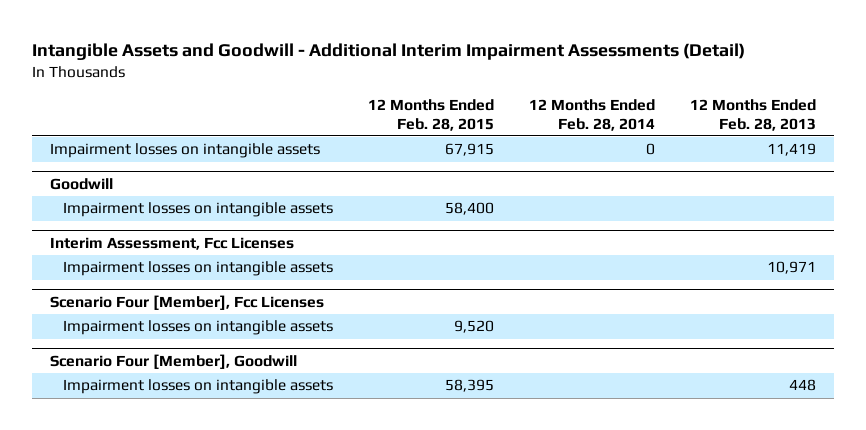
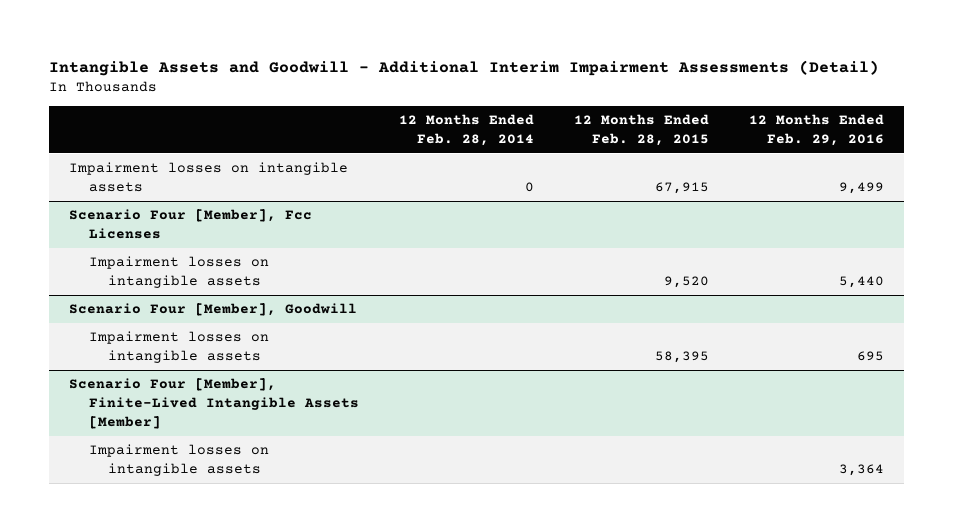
- | 12 Months Ended Feb. 28, 2015 | 12 Months Ended Feb. 28, 2014 | 12 Months Ended Feb. 28, 2013
+ | 12 Months Ended Feb. 28, 2014 | 12 Months Ended Feb. 28, 2015 | 12 Months Ended Feb. 29, 2016
- Goodwill
- Impairment losses on intangible assets | 58,400 | |
- Interim Assessment, Fcc Licenses
- Impairment losses on intangible assets | | | 10,971
+ Scenario Four [Member], Finite-Lived Intangible Assets [Member]
+ Impairment losses on intangible assets | | | 3,364

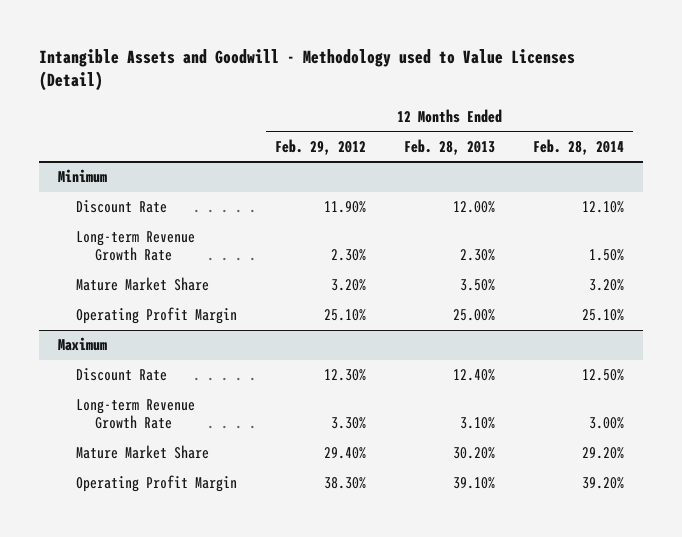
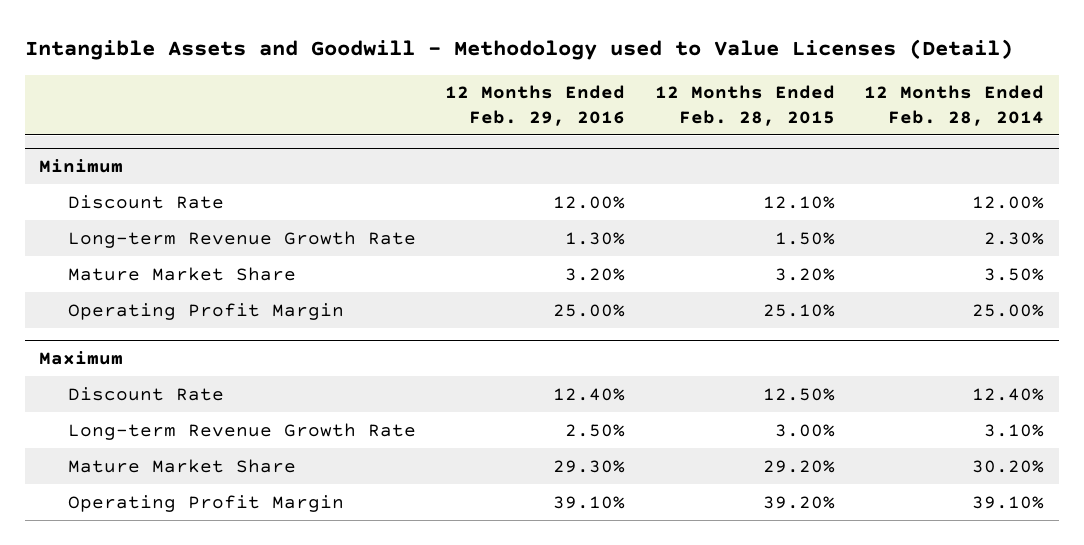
- | 12 Months Ended Feb. 29, 2012 | 12 Months Ended Feb. 28, 2013 | 12 Months Ended Feb. 28, 2014
+ | 12 Months Ended Feb. 29, 2016 | 12 Months Ended Feb. 28, 2015 | 12 Months Ended Feb. 28, 2014
@ Minimum
- Discount Rate | 11.90% | 12.00% | 12.10%
- Long-term Revenue Growth Rate | 2.30% | 2.30% | 1.50%
- Mature Market Share | 3.20% | 3.50% | 3.20%
- Operating Profit Margin | 25.10% | 25.00% | 25.10%
+ Discount Rate | 12.00% | 12.10% | 12.00%
+ Long-term Revenue Growth Rate | 1.30% | 1.50% | 2.30%
+ Mature Market Share | 3.20% | 3.20% | 3.50%
+ Operating Profit Margin | 25.00% | 25.10% | 25.00%
@ Maximum
- Discount Rate | 12.30% | 12.40% | 12.50%
- Long-term Revenue Growth Rate | 3.30% | 3.10% | 3.00%
- Mature Market Share | 29.40% | 30.20% | 29.20%
- Operating Profit Margin | 38.30% | 39.10% | 39.20%
+ Discount Rate | 12.40% | 12.50% | 12.40%
+ Long-term Revenue Growth Rate | 2.50% | 3.00% | 3.10%
+ Mature Market Share | 29.30% | 29.20% | 30.20%
+ Operating Profit Margin | 39.10% | 39.20% | 39.10%

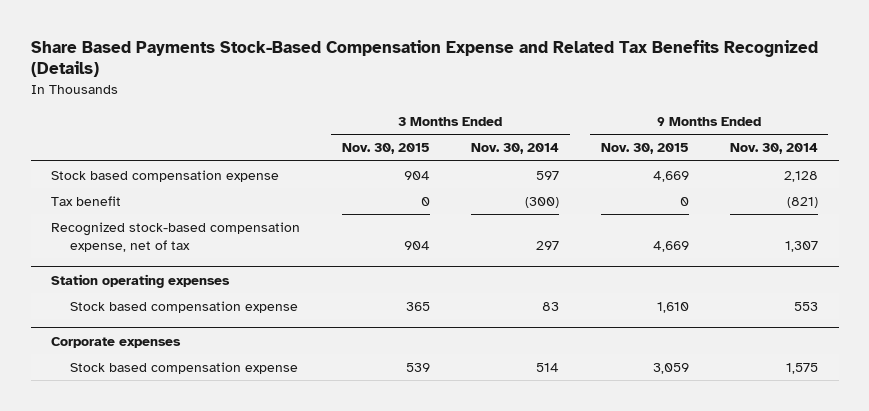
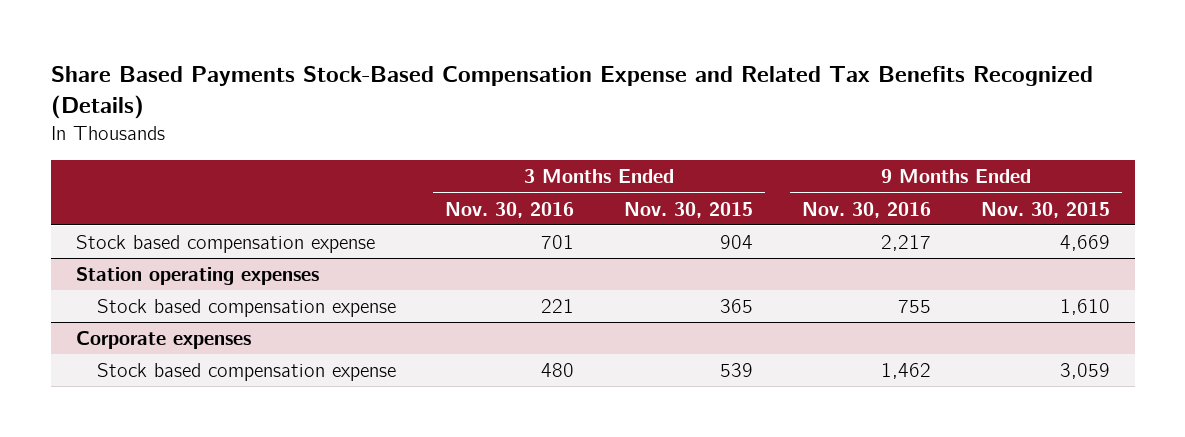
- | 3 Months Ended Nov. 30, 2015 | 3 Months Ended Nov. 30, 2014 | 9 Months Ended Nov. 30, 2015 | 9 Months Ended Nov. 30, 2014
+ | 3 Months Ended Nov. 30, 2016 | 3 Months Ended Nov. 30, 2015 | 9 Months Ended Nov. 30, 2016 | 9 Months Ended Nov. 30, 2015
- Tax benefit | 0 | (300) | 0 | (821)
- Recognized stock-based compensation expense, net of tax | 904 | 297 | 4,669 | 1,307

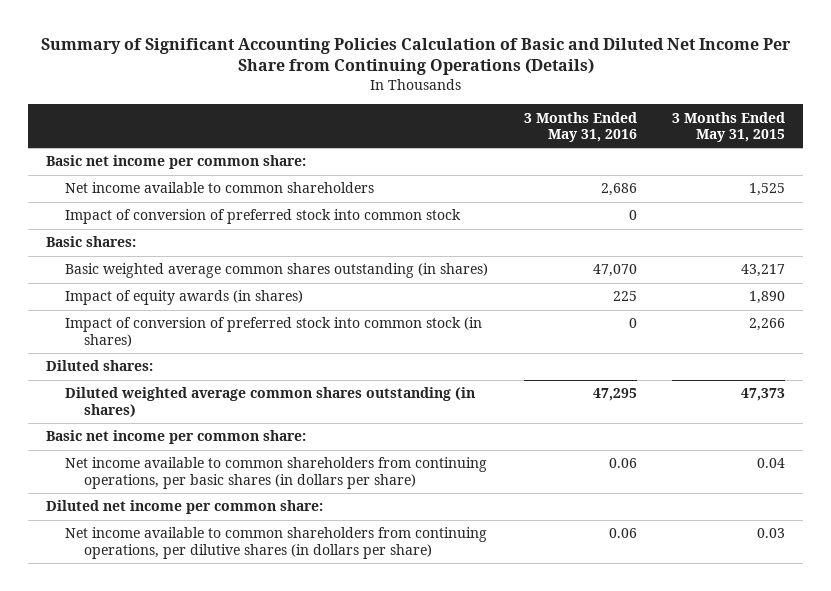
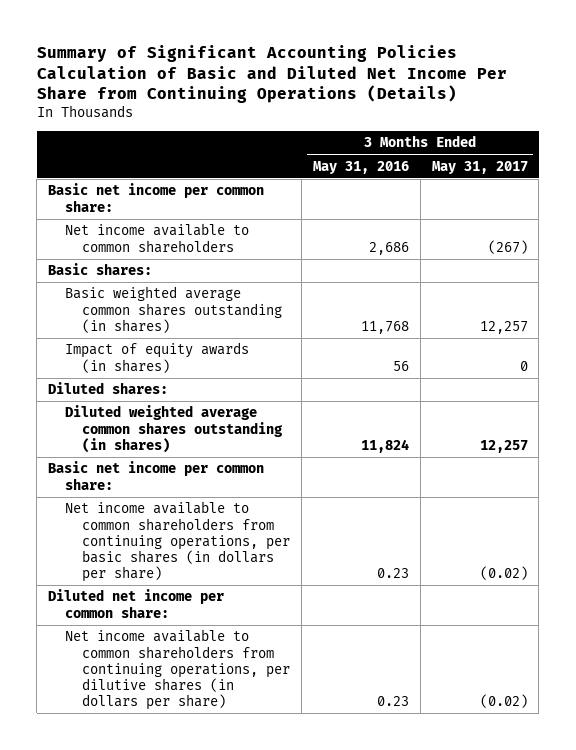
- | 3 Months Ended May 31, 2016 | 3 Months Ended May 31, 2015
+ | 3 Months Ended May 31, 2016 | 3 Months Ended May 31, 2017
- Impact of conversion of preferred stock into common stock | 0 |
- Basic weighted average common shares outstanding (in shares) | 47,070 | 43,217
- Impact of equity awards (in shares) | 225 | 1,890
- Impact of conversion of preferred stock into common stock (in shares) | 0 | 2,266
+ Basic weighted average common shares outstanding (in shares) | 11,768 | 12,257
+ Impact of equity awards (in shares) | 56 | 0
- Diluted weighted average common shares outstanding (in shares) | 47,295 | 47,373
+ Diluted weighted average common shares outstanding (in shares) | 11,824 | 12,257
- Net income available to common shareholders from continuing operations, per basic shares (in dollars per share) | 0.06 | 0.04
+ Net income available to common shareholders from continuing operations, per basic shares (in dollars per share) | 0.23 | (0.02)
- Net income available to common shareholders from continuing operations, per dilutive shares (in dollars per share) | 0.06 | 0.03
+ Net income available to common shareholders from continuing operations, per dilutive shares (in dollars per share) | 0.23 | (0.02)

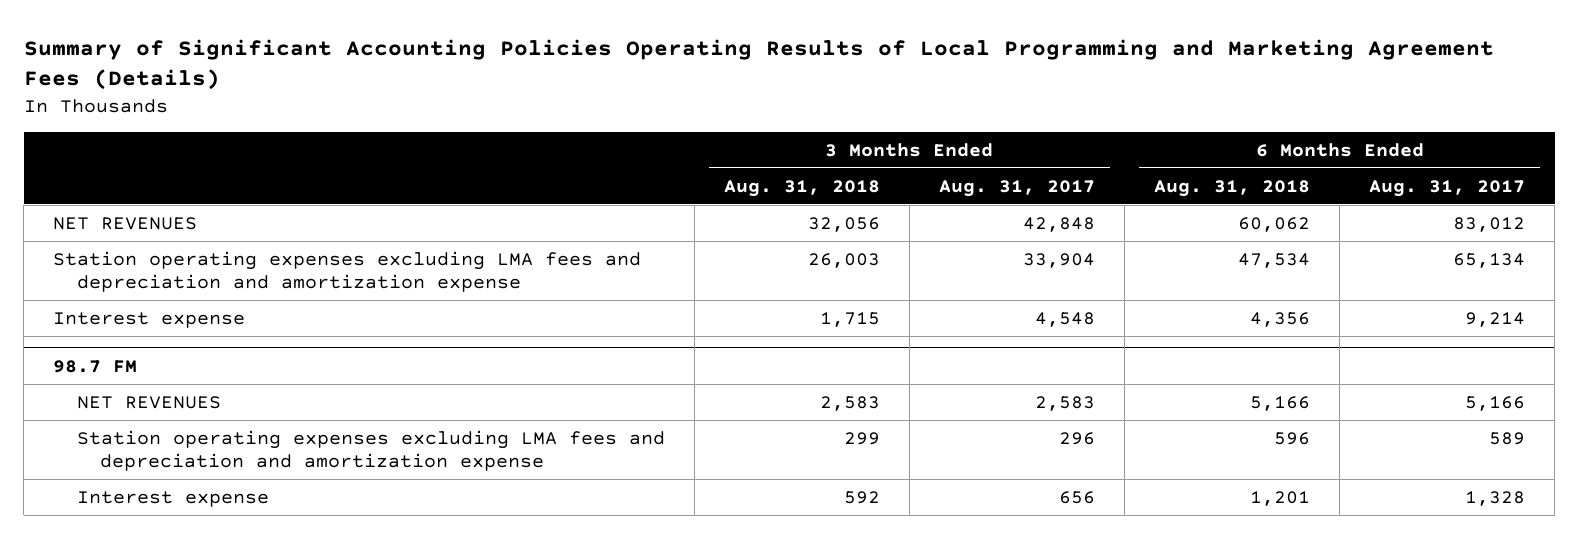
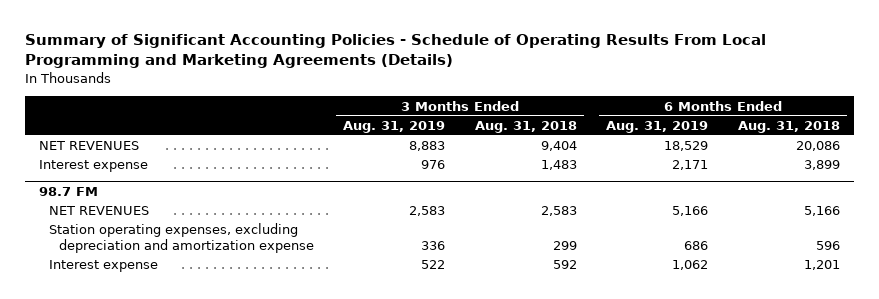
- Summary of Significant Accounting Policies Operating Results of Local Programming and Marketing Agreement Fees (Details)
+ Summary of Significant Accounting Policies - Schedule of Operating Results From Local Programming and Marketing Agreements (Details)
- | 3 Months Ended Aug. 31, 2018 | 3 Months Ended Aug. 31, 2017 | 6 Months Ended Aug. 31, 2018 | 6 Months Ended Aug. 31, 2017
+ | 3 Months Ended Aug. 31, 2019 | 3 Months Ended Aug. 31, 2018 | 6 Months Ended Aug. 31, 2019 | 6 Months Ended Aug. 31, 2018
- NET REVENUES | 32,056 | 42,848 | 60,062 | 83,012
- Station operating expenses excluding LMA fees and depreciation and amortization expense | 26,003 | 33,904 | 47,534 | 65,134
- Interest expense | 1,715 | 4,548 | 4,356 | 9,214
+ NET REVENUES | 8,883 | 9,404 | 18,529 | 20,086
+ Interest expense | 976 | 1,483 | 2,171 | 3,899
@ 98.7 FM
- Station operating expenses excluding LMA fees and depreciation and amortization expense | 299 | 296 | 596 | 589
+ Station operating expenses, excluding depreciation and amortization expense | 336 | 299 | 686 | 596

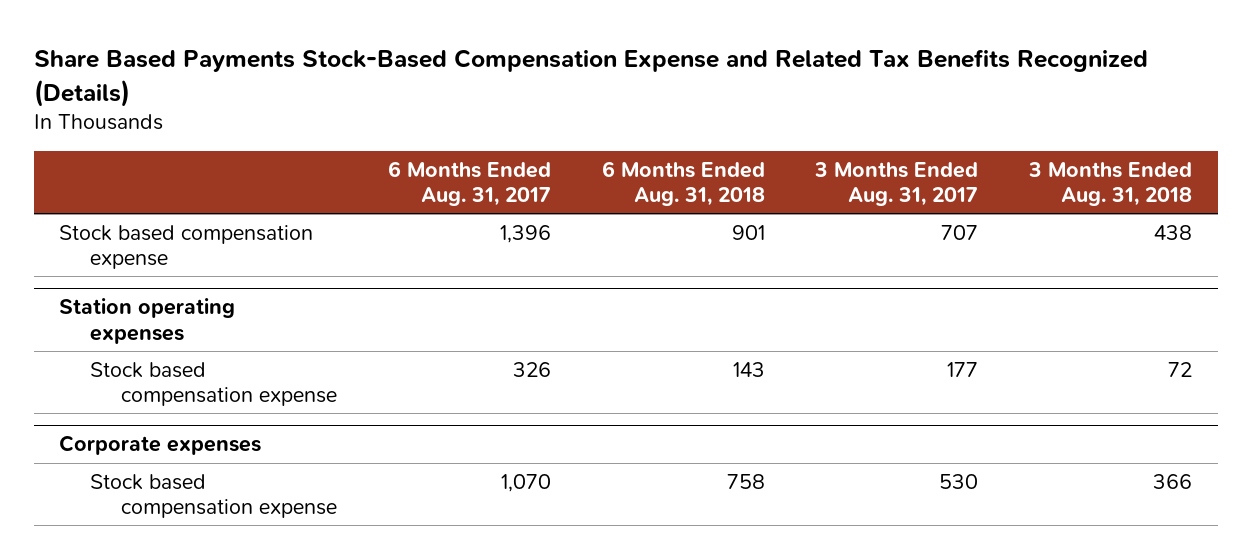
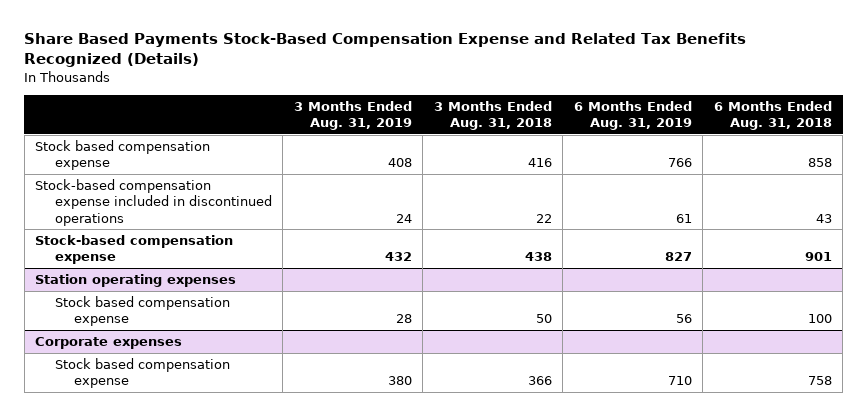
- | 6 Months Ended Aug. 31, 2017 | 6 Months Ended Aug. 31, 2018 | 3 Months Ended Aug. 31, 2017 | 3 Months Ended Aug. 31, 2018
+ | 3 Months Ended Aug. 31, 2019 | 3 Months Ended Aug. 31, 2018 | 6 Months Ended Aug. 31, 2019 | 6 Months Ended Aug. 31, 2018
- Stock based compensation expense | 1,396 | 901 | 707 | 438
+ Stock based compensation expense | 408 | 416 | 766 | 858
+ Stock-based compensation expense included in discontinued operations | 24 | 22 | 61 | 43
+ Stock-based compensation expense | 432 | 438 | 827 | 901
@ Station operating expenses
- Stock based compensation expense | 326 | 143 | 177 | 72
+ Stock based compensation expense | 28 | 50 | 56 | 100

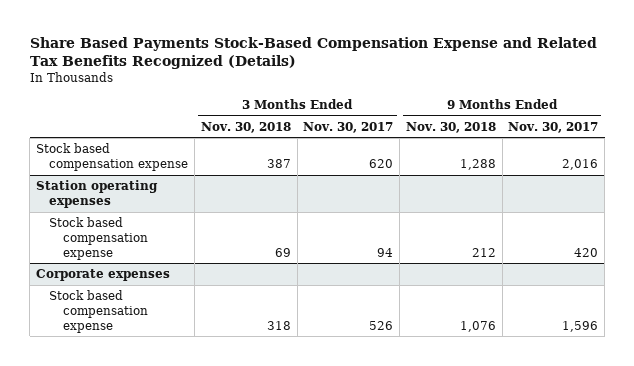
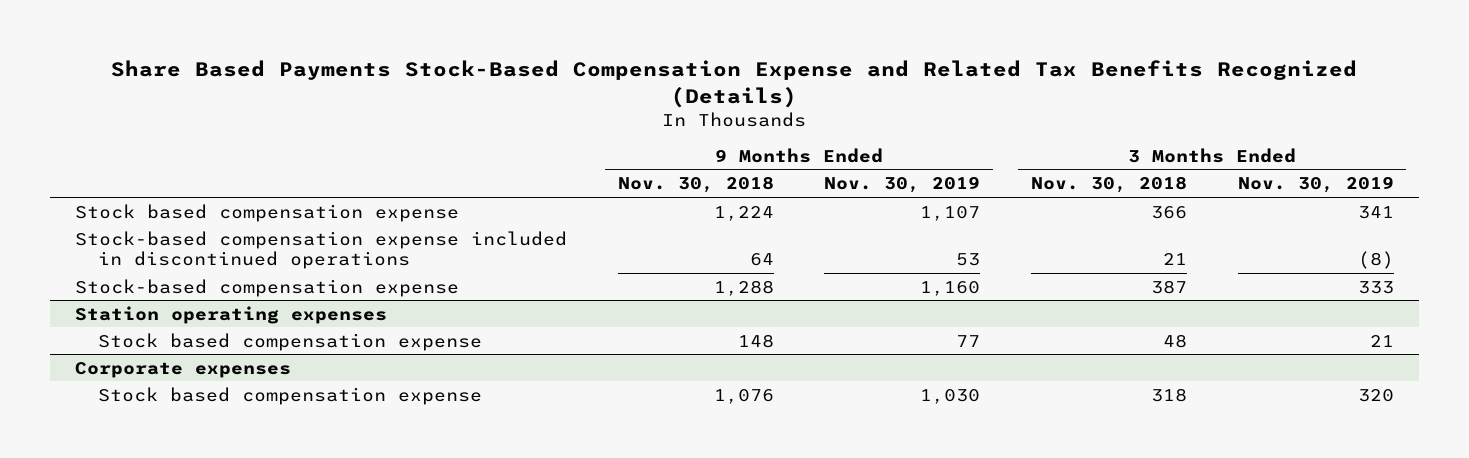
- | 3 Months Ended Nov. 30, 2018 | 3 Months Ended Nov. 30, 2017 | 9 Months Ended Nov. 30, 2018 | 9 Months Ended Nov. 30, 2017
+ | 9 Months Ended Nov. 30, 2018 | 9 Months Ended Nov. 30, 2019 | 3 Months Ended Nov. 30, 2018 | 3 Months Ended Nov. 30, 2019
- Stock based compensation expense | 387 | 620 | 1,288 | 2,016
+ Stock based compensation expense | 1,224 | 1,107 | 366 | 341
+ Stock-based compensation expense included in discontinued operations | 64 | 53 | 21 | (8)
+ Stock-based compensation expense | 1,288 | 1,160 | 387 | 333
@ Station operating expenses
- Stock based compensation expense | 69 | 94 | 212 | 420
+ Stock based compensation expense | 148 | 77 | 48 | 21

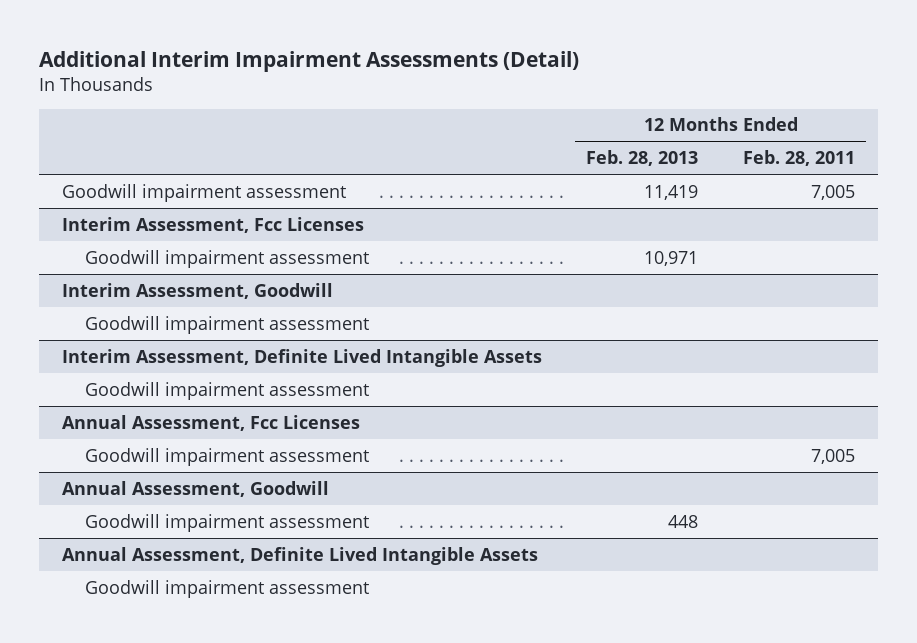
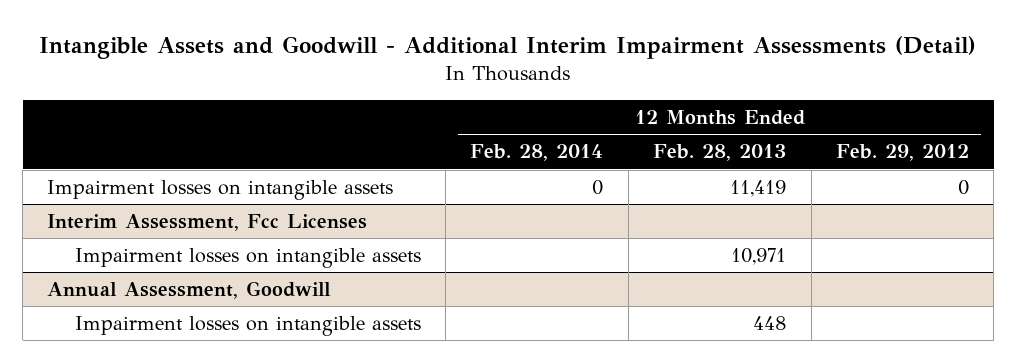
- Additional Interim Impairment Assessments (Detail)
+ Intangible Assets and Goodwill - Additional Interim Impairment Assessments (Detail)
- | 12 Months Ended Feb. 28, 2013 | 12 Months Ended Feb. 28, 2011
+ | 12 Months Ended Feb. 28, 2014 | 12 Months Ended Feb. 28, 2013 | 12 Months Ended Feb. 29, 2012
- Goodwill impairment assessment | 11,419 | 7,005
+ Impairment losses on intangible assets | 0 | 11,419 | 0
@ Interim Assessment, Fcc Licenses
- Goodwill impairment assessment | 10,971 |
- Interim Assessment, Goodwill
- Goodwill impairment assessment
- Interim Assessment, Definite Lived Intangible Assets
- Goodwill impairment assessment
- Annual Assessment, Fcc Licenses
- Goodwill impairment assessment | | 7,005
@ Interim Assessment, Fcc Licenses
+ Impairment losses on intangible assets | | 10,971 |
@ Annual Assessment, Goodwill
- Goodwill impairment assessment | 448 |
- Annual Assessment, Definite Lived Intangible Assets
- Goodwill impairment assessment
@ Annual Assessment, Goodwill
+ Impairment losses on intangible assets | | 448 |

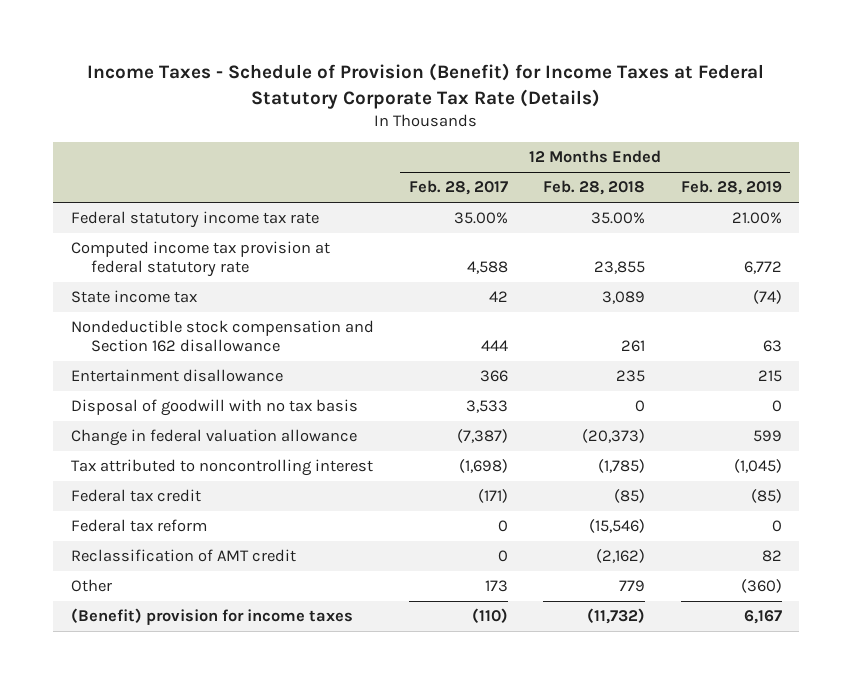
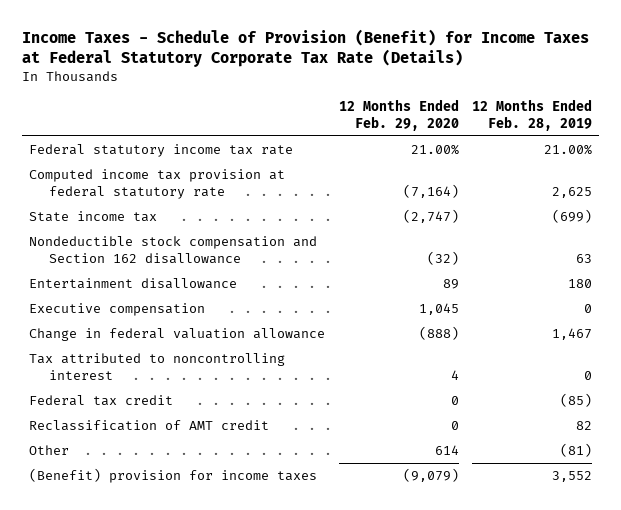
- | 12 Months Ended Feb. 28, 2017 | 12 Months Ended Feb. 28, 2018 | 12 Months Ended Feb. 28, 2019
+ | 12 Months Ended Feb. 29, 2020 | 12 Months Ended Feb. 28, 2019
- Computed income tax provision at federal statutory rate | 4,588 | 23,855 | 6,772
- State income tax | 42 | 3,089 | (74)
+ Computed income tax provision at federal statutory rate | (7,164) | 2,625
+ State income tax | (2,747) | (699)
- Entertainment disallowance | 366 | 235 | 215
- Disposal of goodwill with no tax basis | 3,533 | 0 | 0
- Change in federal valuation allowance | (7,387) | (20,373) | 599
- Tax attributed to noncontrolling interest | (1,698) | (1,785) | (1,045)
+ Entertainment disallowance | 89 | 180
+ Executive compensation | 1,045 | 0
+ Change in federal valuation allowance | (888) | 1,467
+ Tax attributed to noncontrolling interest | 4 | 0
- Federal tax reform | 0 | (15,546) | 0
- Other | 173 | 779 | (360)
- (Benefit) provision for income taxes | (110) | (11,732) | 6,167
+ Other | 614 | (81)
+ (Benefit) provision for income taxes | (9,079) | 3,552

